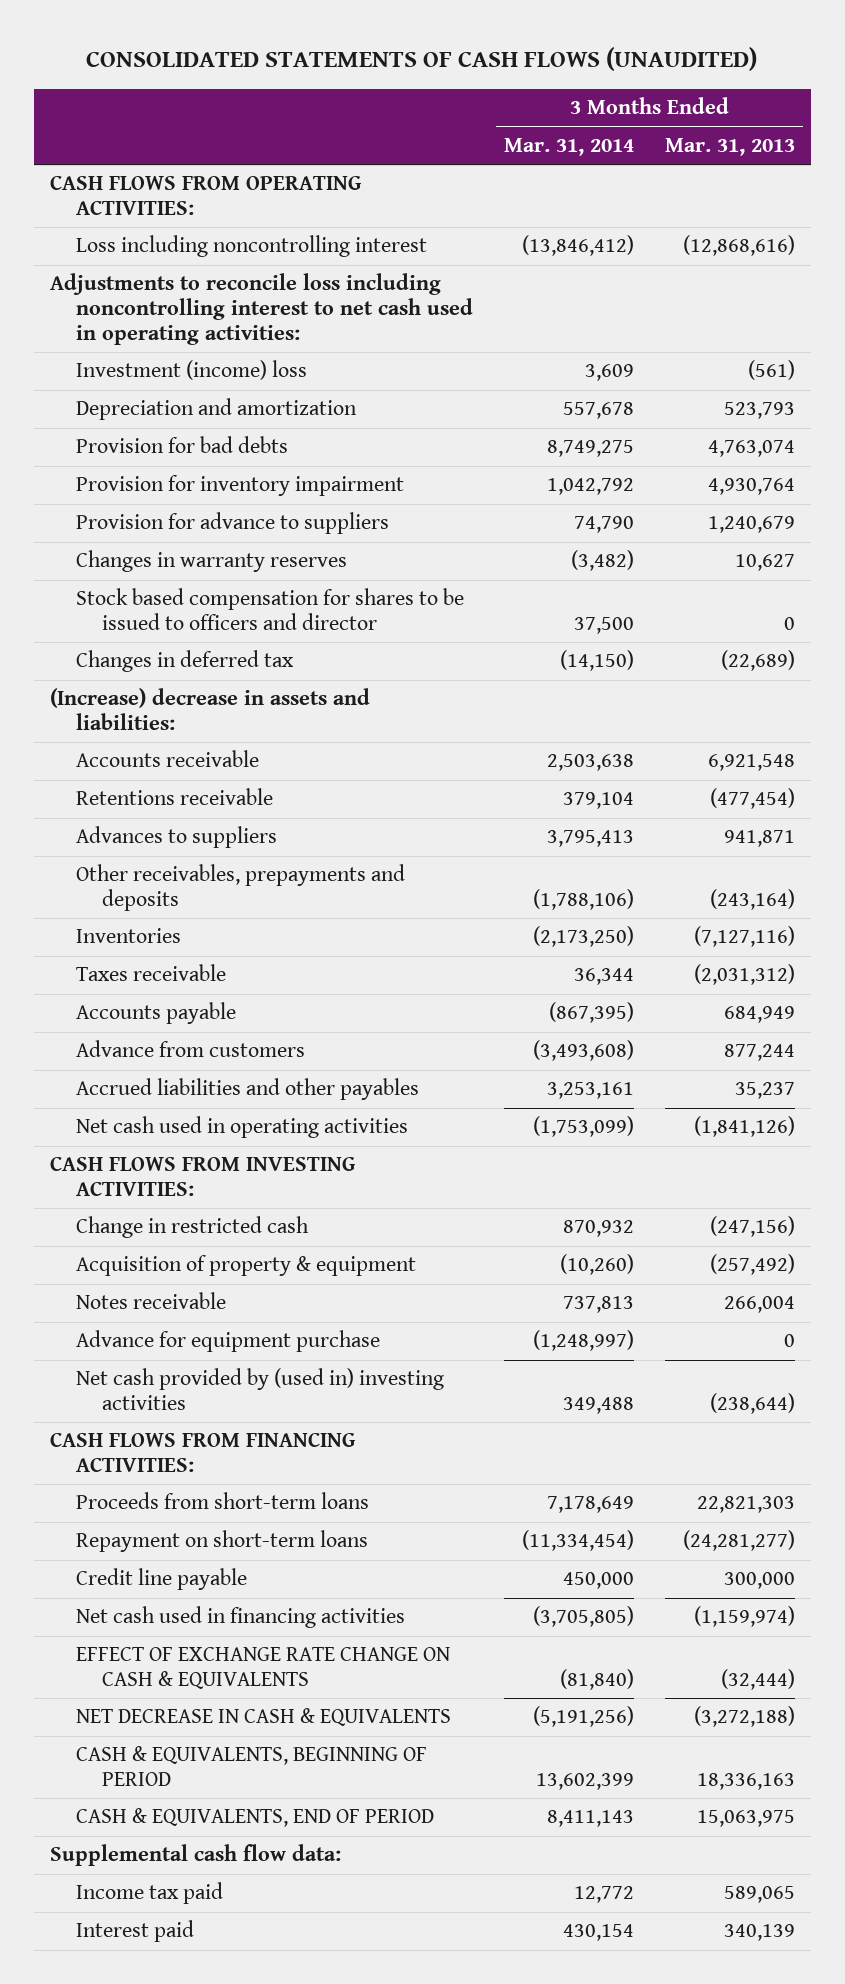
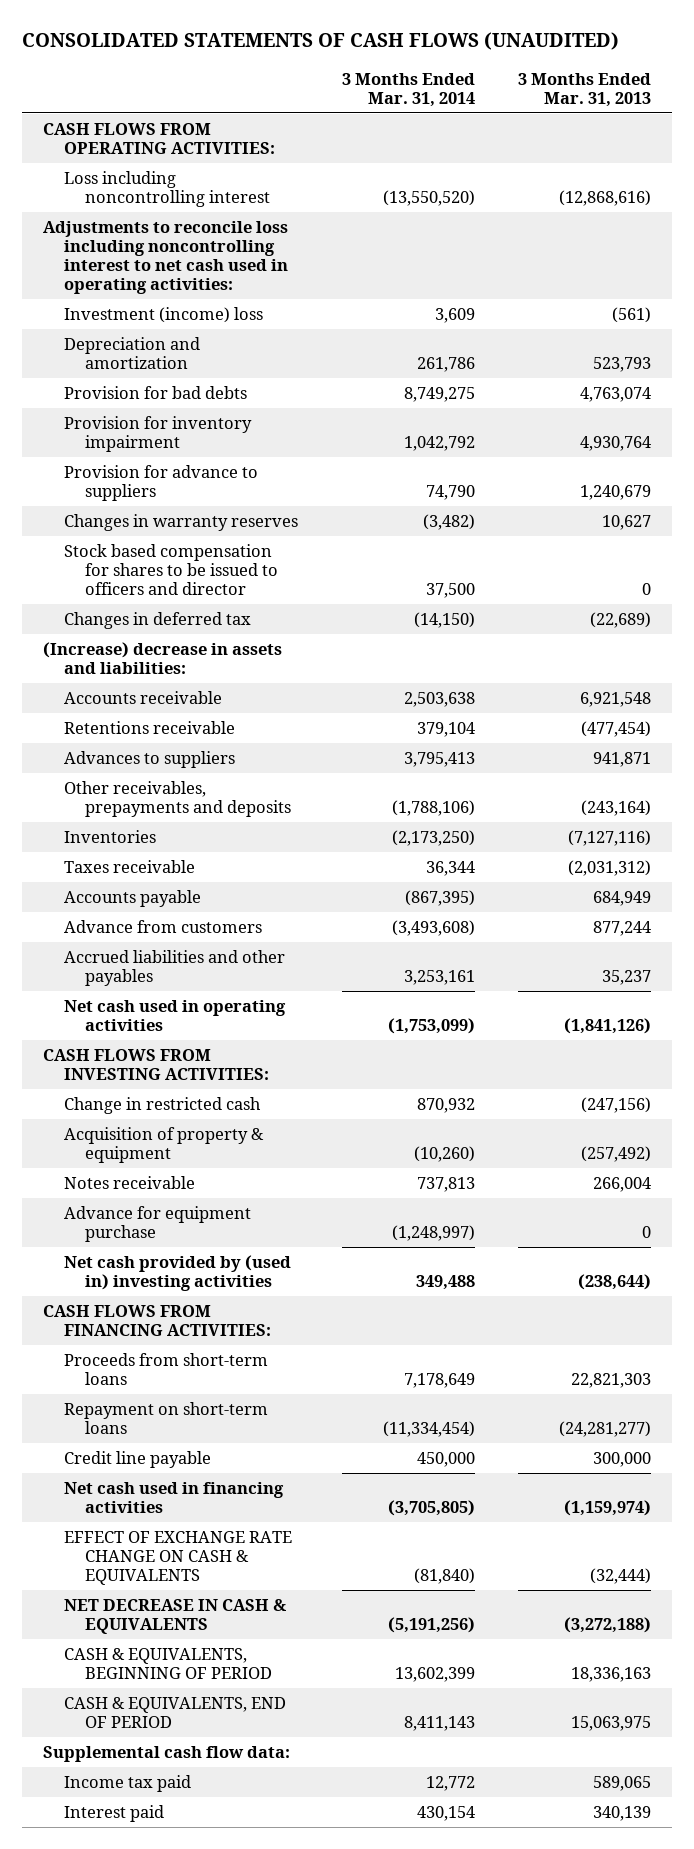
- Loss including noncontrolling interest | (13,846,412) | (12,868,616)
+ Loss including noncontrolling interest | (13,550,520) | (12,868,616)
- Depreciation and amortization | 557,678 | 523,793
+ Depreciation and amortization | 261,786 | 523,793

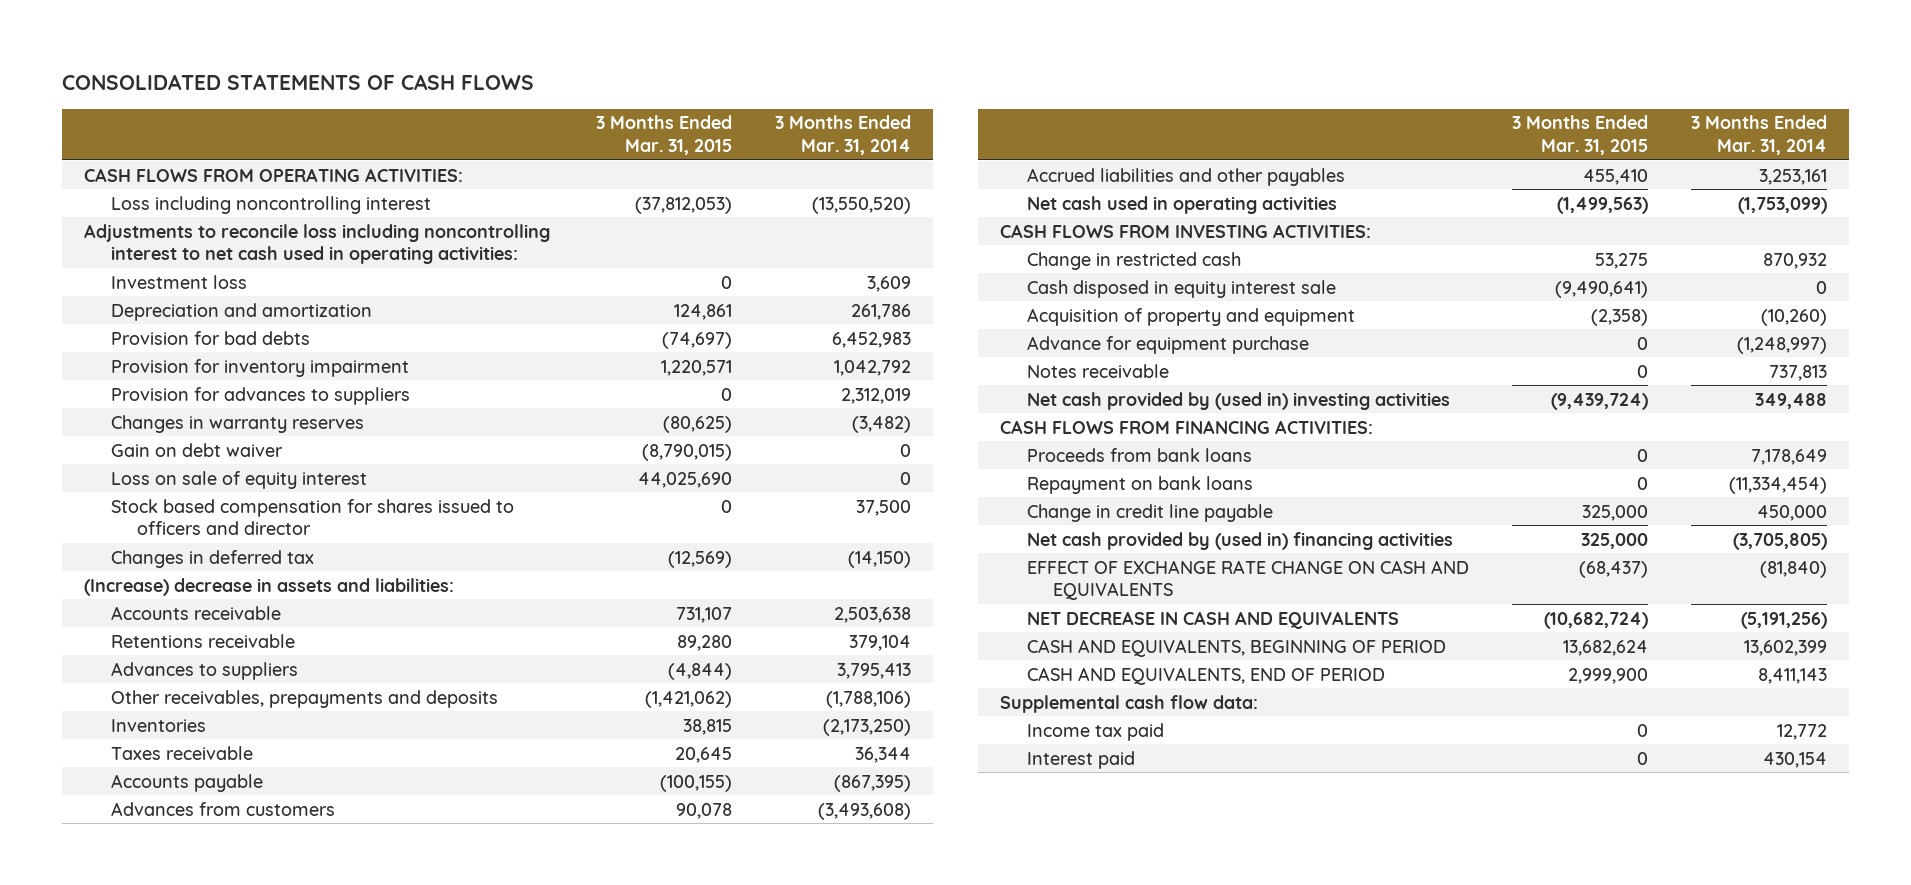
- CONSOLIDATED STATEMENTS OF CASH FLOWS (UNAUDITED)
+ CONSOLIDATED STATEMENTS OF CASH FLOWS
- | 3 Months Ended Mar. 31, 2014 | 3 Months Ended Mar. 31, 2013
+ | 3 Months Ended Mar. 31, 2015 | 3 Months Ended Mar. 31, 2014
- Investment (income) loss | 3,609 | (561)
+ Investment loss | 0 | 3,609
- Provision for bad debts | 8,749,275 | 4,763,074
+ Provision for bad debts | (74,697) | 6,452,983
- Provision for advance to suppliers | 74,790 | 1,240,679
+ Provision for advances to suppliers | 0 | 2,312,019
- Stock based compensation for shares to be issued to officers and director | 37,500 | 0
+ Gain on debt waiver | (8,790,015) | 0
+ Loss on sale of equity interest | 44,025,690 | 0
+ Stock based compensation for shares issued to officers and director | 0 | 37,500
- Advance from customers | (3,493,608) | 877,244
+ Advances from customers | 90,078 | (3,493,608)
- Acquisition of property & equipment | (10,260) | (257,492)
+ Cash disposed in equity interest sale | (9,490,641) | 0
+ Acquisition of property and equipment | (2,358) | (10,260)
moved down: Notes receivable | 0 | 737,813
- Proceeds from short-term loans | 7,178,649 | 22,821,303
- Repayment on short-term loans | (11,334,454) | (24,281,277)
- Credit line payable | 450,000 | 300,000
- Net cash used in financing activities | (3,705,805) | (1,159,974)
- EFFECT OF EXCHANGE RATE CHANGE ON CASH & EQUIVALENTS | (81,840) | (32,444)
- NET DECREASE IN CASH & EQUIVALENTS | (5,191,256) | (3,272,188)
- CASH & EQUIVALENTS, BEGINNING OF PERIOD | 13,602,399 | 18,336,163
- CASH & EQUIVALENTS, END OF PERIOD | 8,411,143 | 15,063,975
+ Proceeds from bank loans | 0 | 7,178,649
+ Repayment on bank loans | 0 | (11,334,454)
+ Change in credit line payable | 325,000 | 450,000
+ Net cash provided by (used in) financing activities | 325,000 | (3,705,805)
+ EFFECT OF EXCHANGE RATE CHANGE ON CASH AND EQUIVALENTS | (68,437) | (81,840)
+ NET DECREASE IN CASH AND EQUIVALENTS | (10,682,724) | (5,191,256)
+ CASH AND EQUIVALENTS, BEGINNING OF PERIOD | 13,682,624 | 13,602,399
+ CASH AND EQUIVALENTS, END OF PERIOD | 2,999,900 | 8,411,143

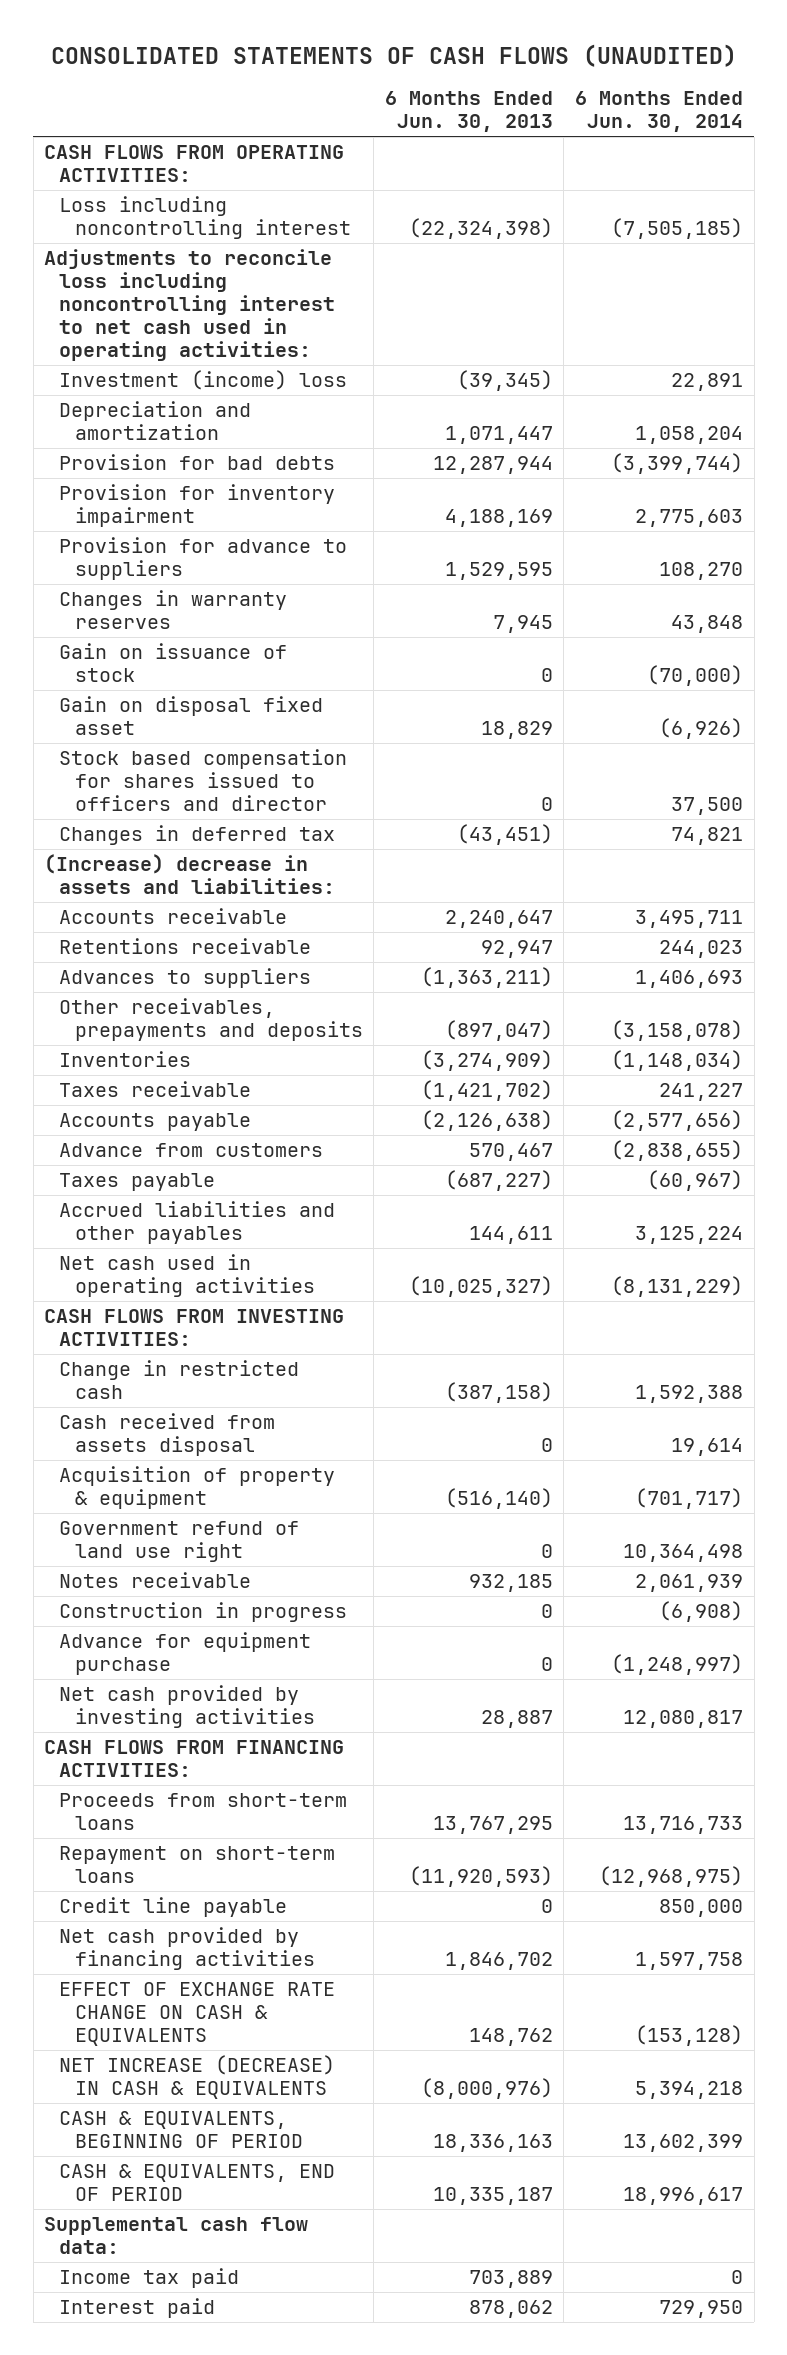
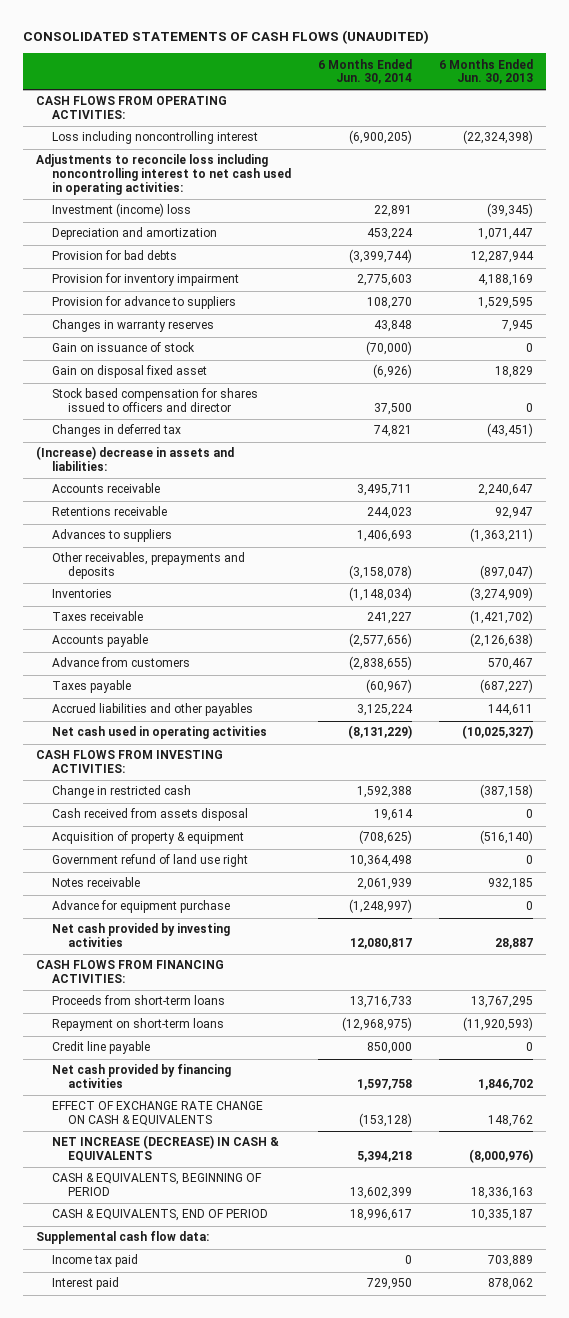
- | 6 Months Ended Jun. 30, 2013 | 6 Months Ended Jun. 30, 2014
+ | 6 Months Ended Jun. 30, 2014 | 6 Months Ended Jun. 30, 2013
- Loss including noncontrolling interest | (22,324,398) | (7,505,185)
+ Loss including noncontrolling interest | (6,900,205) | (22,324,398)
- Depreciation and amortization | 1,071,447 | 1,058,204
+ Depreciation and amortization | 453,224 | 1,071,447
- Acquisition of property & equipment | (516,140) | (701,717)
+ Acquisition of property & equipment | (708,625) | (516,140)
- Construction in progress | 0 | (6,908)

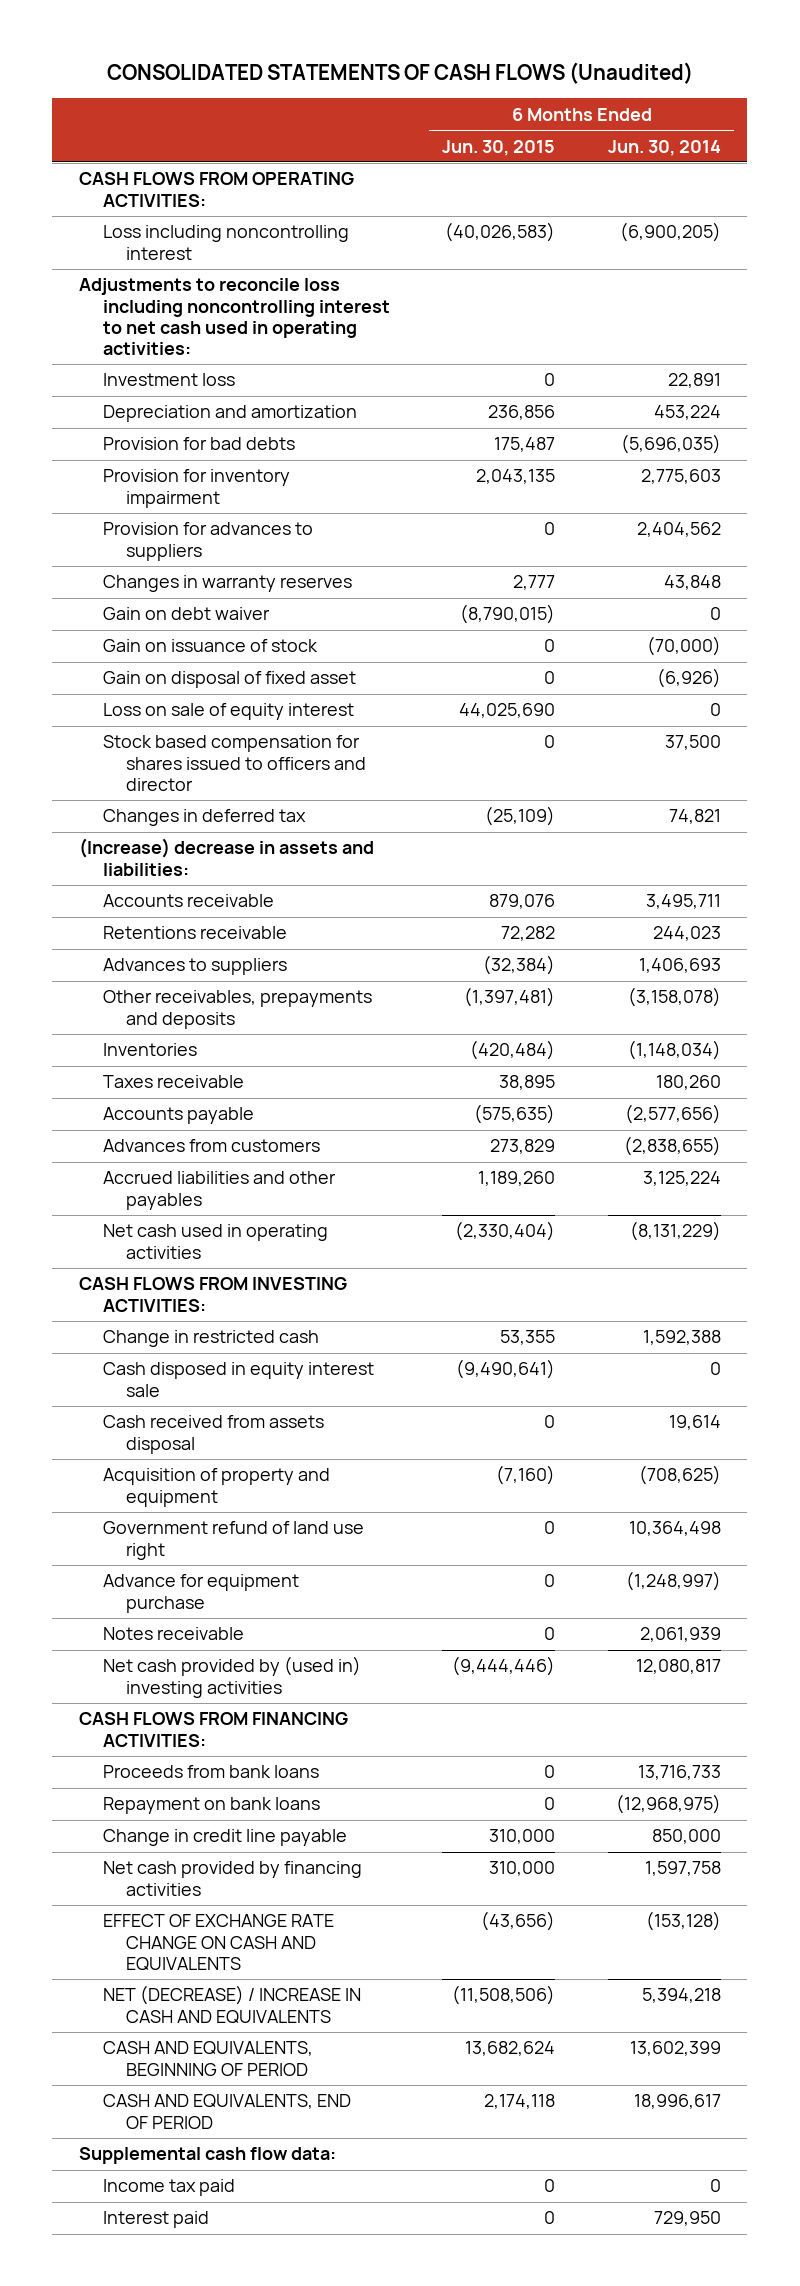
- CONSOLIDATED STATEMENTS OF CASH FLOWS (UNAUDITED)
+ CONSOLIDATED STATEMENTS OF CASH FLOWS (Unaudited)
- | 6 Months Ended Jun. 30, 2014 | 6 Months Ended Jun. 30, 2013
+ | 6 Months Ended Jun. 30, 2015 | 6 Months Ended Jun. 30, 2014
- Investment (income) loss | 22,891 | (39,345)
+ Investment loss | 0 | 22,891
- Provision for bad debts | (3,399,744) | 12,287,944
+ Provision for bad debts | 175,487 | (5,696,035)
- Provision for advance to suppliers | 108,270 | 1,529,595
+ Provision for advances to suppliers | 0 | 2,404,562
+ Gain on debt waiver | (8,790,015) | 0
- Gain on disposal fixed asset | (6,926) | 18,829
+ Gain on disposal of fixed asset | 0 | (6,926)
+ Loss on sale of equity interest | 44,025,690 | 0
- Taxes receivable | 241,227 | (1,421,702)
+ Taxes receivable | 38,895 | 180,260
- Advance from customers | (2,838,655) | 570,467
- Taxes payable | (60,967) | (687,227)
+ Advances from customers | 273,829 | (2,838,655)
+ Cash disposed in equity interest sale | (9,490,641) | 0
- Acquisition of property & equipment | (708,625) | (516,140)
+ Acquisition of property and equipment | (7,160) | (708,625)
- Net cash provided by investing activities | 12,080,817 | 28,887
moved down: Notes receivable | 0 | 2,061,939
+ Net cash provided by (used in) investing activities | (9,444,446) | 12,080,817
- Proceeds from short-term loans | 13,716,733 | 13,767,295
- Repayment on short-term loans | (12,968,975) | (11,920,593)
- Credit line payable | 850,000 | 0
+ Proceeds from bank loans | 0 | 13,716,733
+ Repayment on bank loans | 0 | (12,968,975)
+ Change in credit line payable | 310,000 | 850,000
- EFFECT OF EXCHANGE RATE CHANGE ON CASH & EQUIVALENTS | (153,128) | 148,762
- NET INCREASE (DECREASE) IN CASH & EQUIVALENTS | 5,394,218 | (8,000,976)
- CASH & EQUIVALENTS, BEGINNING OF PERIOD | 13,602,399 | 18,336,163
- CASH & EQUIVALENTS, END OF PERIOD | 18,996,617 | 10,335,187
+ EFFECT OF EXCHANGE RATE CHANGE ON CASH AND EQUIVALENTS | (43,656) | (153,128)
+ NET (DECREASE) / INCREASE IN CASH AND EQUIVALENTS | (11,508,506) | 5,394,218
+ CASH AND EQUIVALENTS, BEGINNING OF PERIOD | 13,682,624 | 13,602,399
+ CASH AND EQUIVALENTS, END OF PERIOD | 2,174,118 | 18,996,617

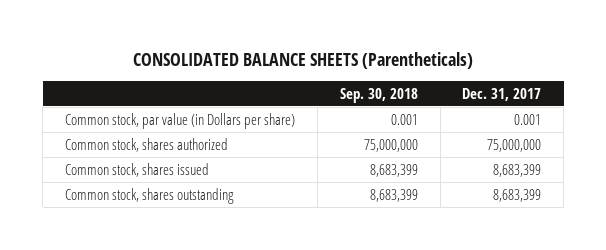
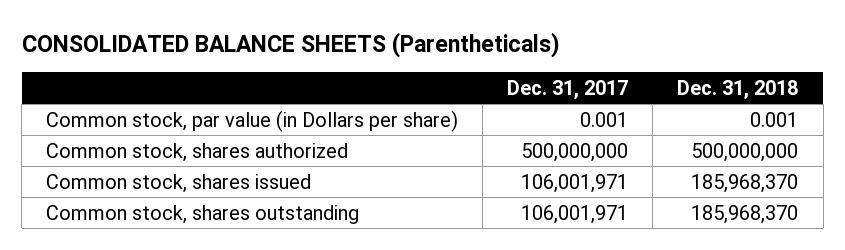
- | Sep. 30, 2018 | Dec. 31, 2017
+ | Dec. 31, 2017 | Dec. 31, 2018
- Common stock, shares authorized | 75,000,000 | 75,000,000
- Common stock, shares issued | 8,683,399 | 8,683,399
- Common stock, shares outstanding | 8,683,399 | 8,683,399
+ Common stock, shares authorized | 500,000,000 | 500,000,000
+ Common stock, shares issued | 106,001,971 | 185,968,370
+ Common stock, shares outstanding | 106,001,971 | 185,968,370

